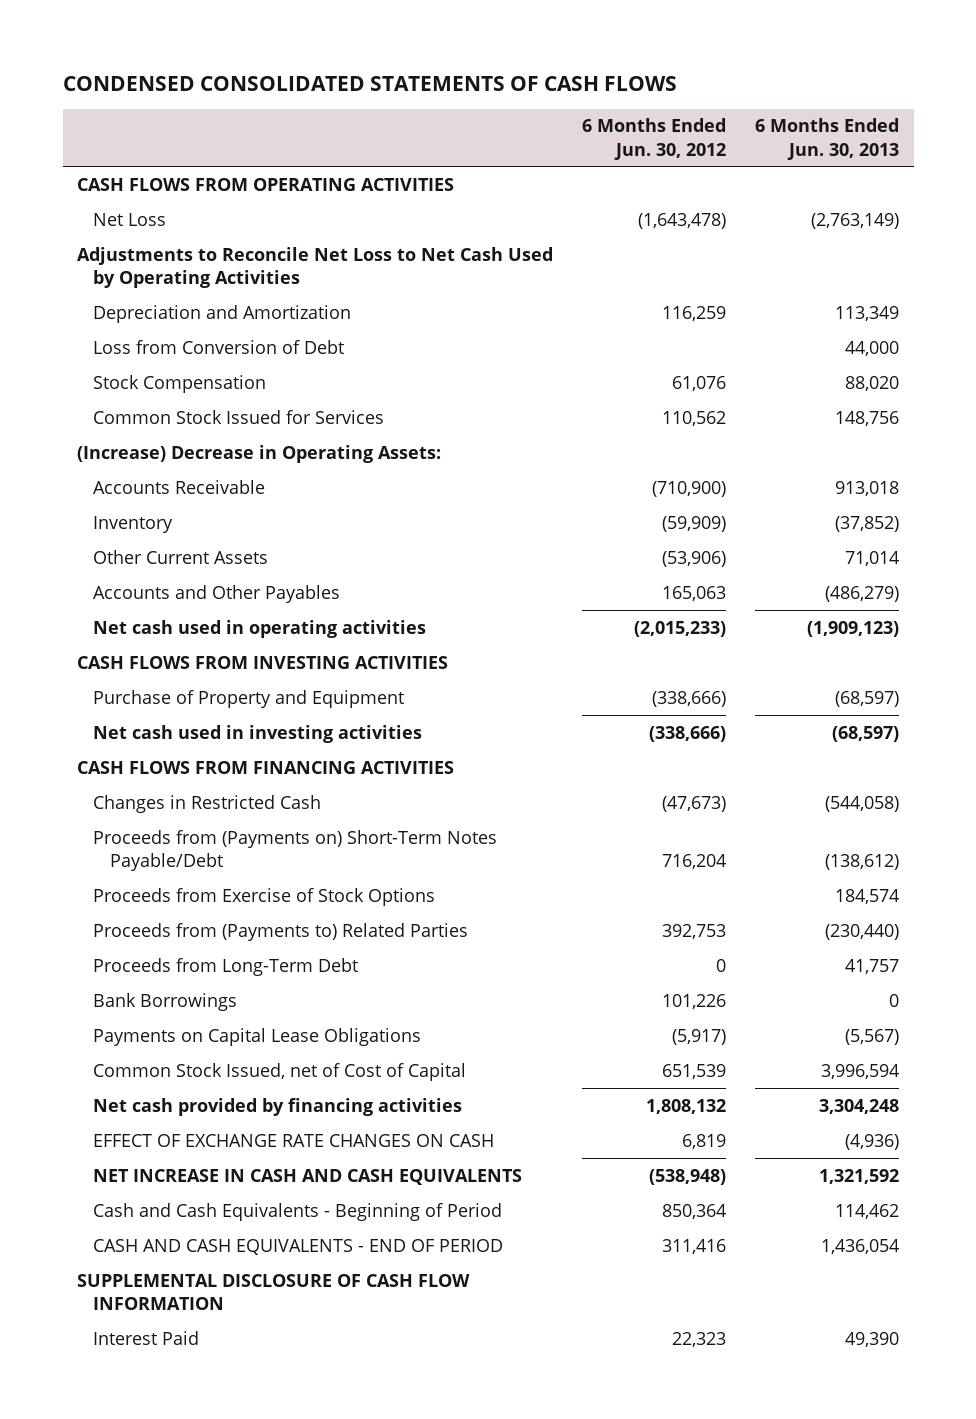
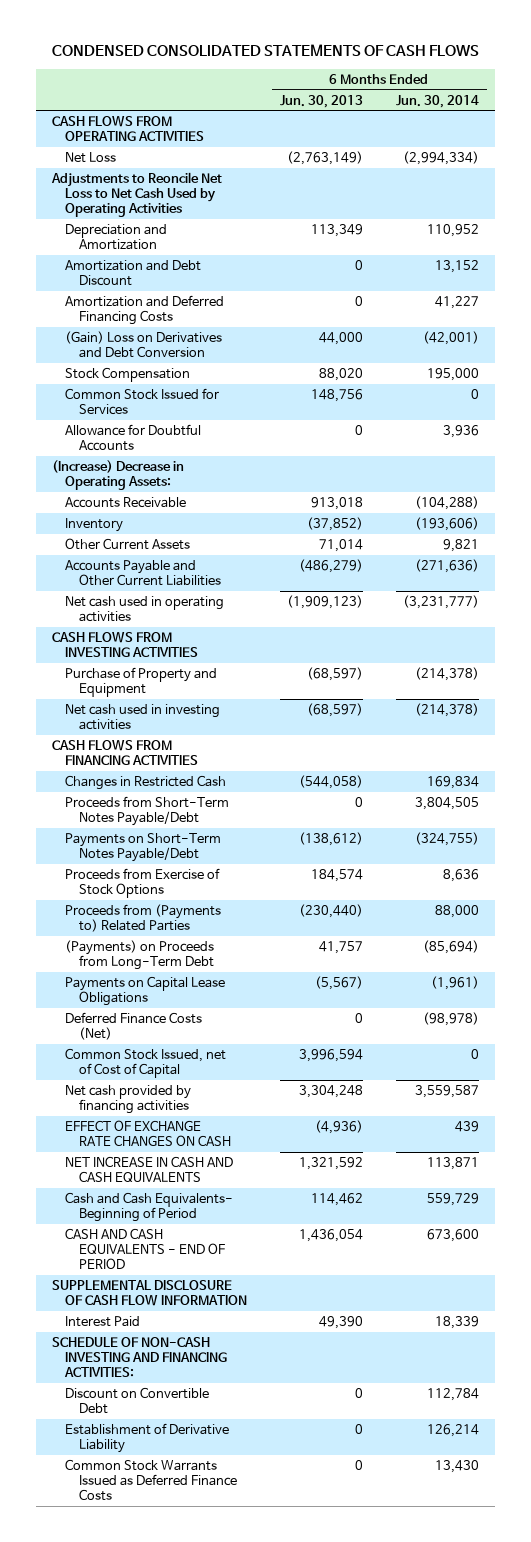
- | 6 Months Ended Jun. 30, 2012 | 6 Months Ended Jun. 30, 2013
+ | 6 Months Ended Jun. 30, 2013 | 6 Months Ended Jun. 30, 2014
- Adjustments to Reconcile Net Loss to Net Cash Used by Operating Activities
+ Adjustments to Reoncile Net Loss to Net Cash Used by Operating Activities
- Loss from Conversion of Debt | | 44,000
+ Amortization and Debt Discount | 0 | 13,152
+ Amortization and Deferred Financing Costs | 0 | 41,227
+ (Gain) Loss on Derivatives and Debt Conversion | 44,000 | (42,001)
+ Allowance for Doubtful Accounts | 0 | 3,936
- Accounts and Other Payables | 165,063 | (486,279)
+ Accounts Payable and Other Current Liabilities | (486,279) | (271,636)
- Proceeds from (Payments on) Short-Term Notes Payable/Debt | 716,204 | (138,612)
+ Proceeds from Short-Term Notes Payable/Debt | 0 | 3,804,505
+ Payments on Short-Term Notes Payable/Debt | (138,612) | (324,755)
- Proceeds from Long-Term Debt | 0 | 41,757
- Bank Borrowings | 101,226 | 0
+ (Payments) on Proceeds from Long-Term Debt | 41,757 | (85,694)
+ Deferred Finance Costs (Net) | 0 | (98,978)
- Cash and Cash Equivalents - Beginning of Period | 850,364 | 114,462
+ Cash and Cash Equivalents- Beginning of Period | 114,462 | 559,729
+ SCHEDULE OF NON-CASH INVESTING AND FINANCING ACTIVITIES:
+ Discount on Convertible Debt | 0 | 112,784
+ Establishment of Derivative Liability | 0 | 126,214
+ Common Stock Warrants Issued as Deferred Finance Costs | 0 | 13,430

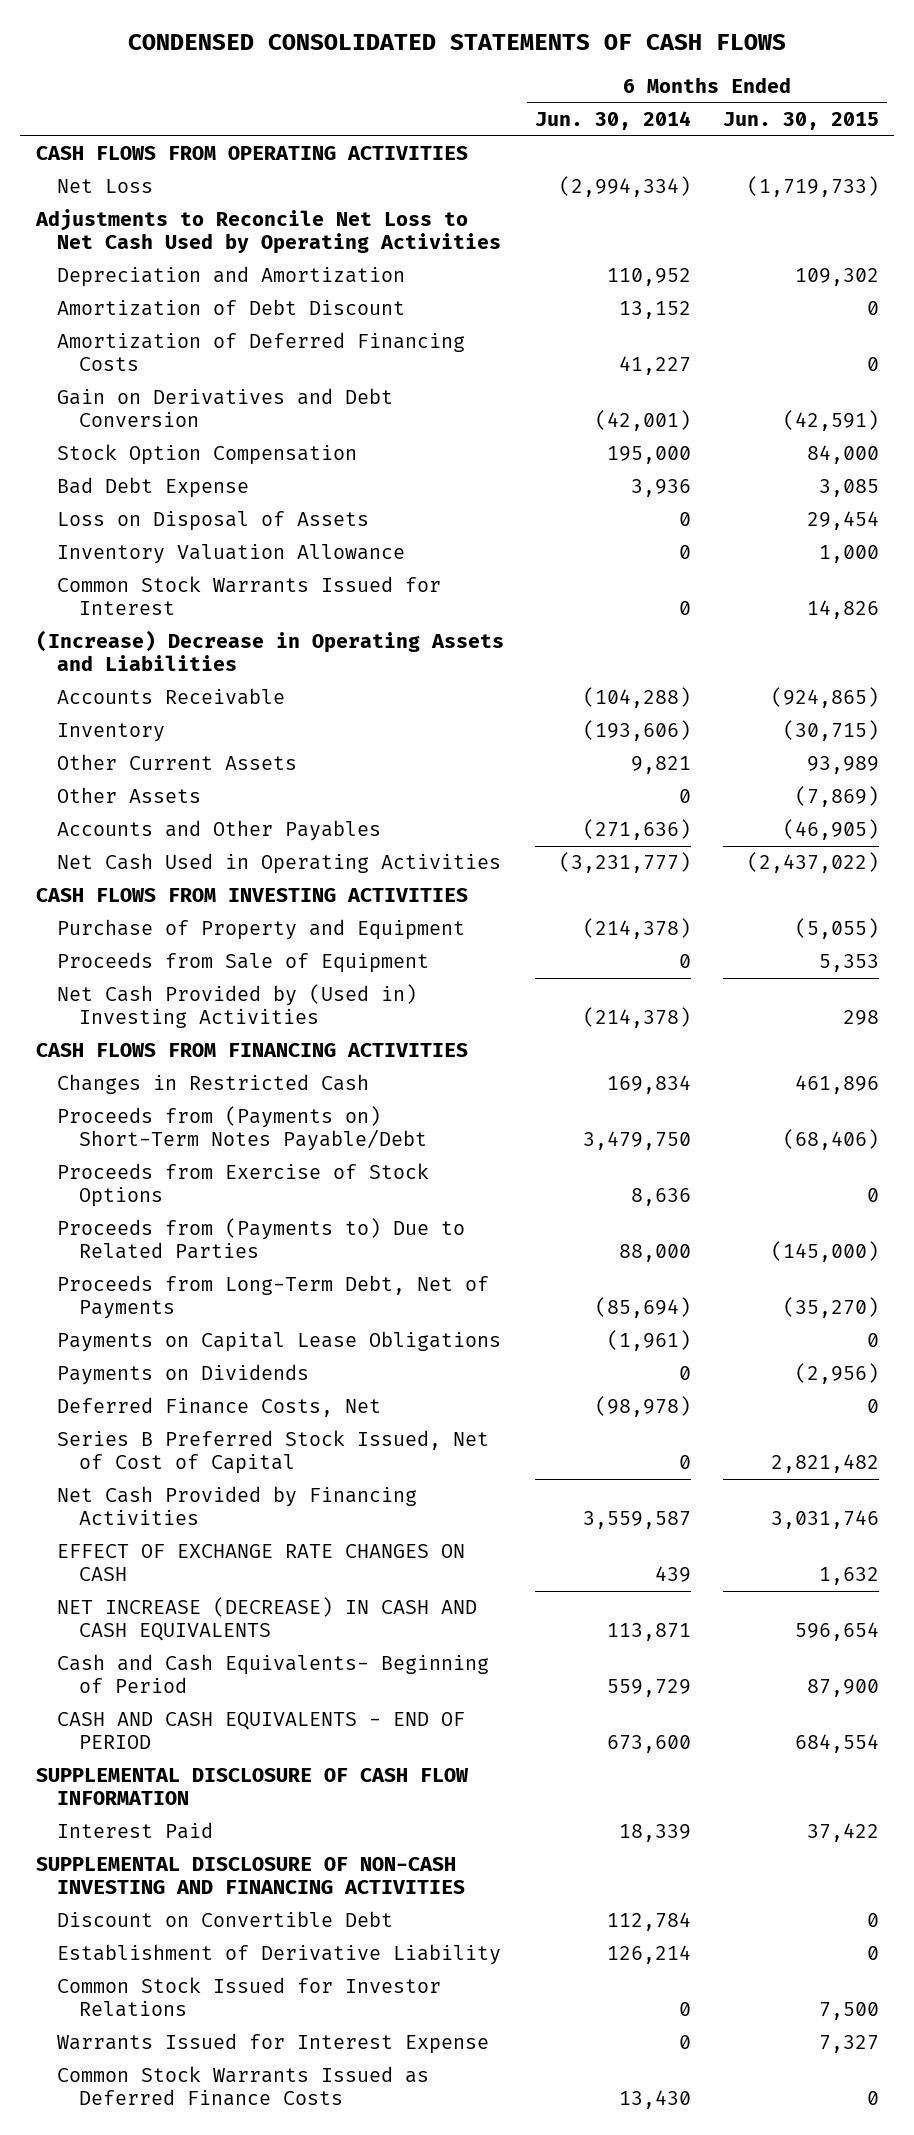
- | 6 Months Ended Jun. 30, 2013 | 6 Months Ended Jun. 30, 2014
+ | 6 Months Ended Jun. 30, 2014 | 6 Months Ended Jun. 30, 2015
- Adjustments to Reoncile Net Loss to Net Cash Used by Operating Activities
+ Adjustments to Reconcile Net Loss to Net Cash Used by Operating Activities
- Amortization and Debt Discount | 0 | 13,152
- Amortization and Deferred Financing Costs | 0 | 41,227
- (Gain) Loss on Derivatives and Debt Conversion | 44,000 | (42,001)
- Stock Compensation | 88,020 | 195,000
- Common Stock Issued for Services | 148,756 | 0
- Allowance for Doubtful Accounts | 0 | 3,936
- (Increase) Decrease in Operating Assets:
+ Amortization of Debt Discount | 13,152 | 0
+ Amortization of Deferred Financing Costs | 41,227 | 0
+ Gain on Derivatives and Debt Conversion | (42,001) | (42,591)
+ Stock Option Compensation | 195,000 | 84,000
+ Bad Debt Expense | 3,936 | 3,085
+ Loss on Disposal of Assets | 0 | 29,454
+ Inventory Valuation Allowance | 0 | 1,000
+ Common Stock Warrants Issued for Interest | 0 | 14,826
+ (Increase) Decrease in Operating Assets and Liabilities
- Accounts Payable and Other Current Liabilities | (486,279) | (271,636)
- Net cash used in operating activities | (1,909,123) | (3,231,777)
+ Other Assets | 0 | (7,869)
+ Accounts and Other Payables | (271,636) | (46,905)
+ Net Cash Used in Operating Activities | (3,231,777) | (2,437,022)
- Net cash used in investing activities | (68,597) | (214,378)
+ Proceeds from Sale of Equipment | 0 | 5,353
+ Net Cash Provided by (Used in) Investing Activities | (214,378) | 298
- Proceeds from Short-Term Notes Payable/Debt | 0 | 3,804,505
- Payments on Short-Term Notes Payable/Debt | (138,612) | (324,755)
+ Proceeds from (Payments on) Short-Term Notes Payable/Debt | 3,479,750 | (68,406)
- Proceeds from (Payments to) Related Parties | (230,440) | 88,000
- (Payments) on Proceeds from Long-Term Debt | 41,757 | (85,694)
+ Proceeds from (Payments to) Due to Related Parties | 88,000 | (145,000)
+ Proceeds from Long-Term Debt, Net of Payments | (85,694) | (35,270)
- Deferred Finance Costs (Net) | 0 | (98,978)
- Common Stock Issued, net of Cost of Capital | 3,996,594 | 0
- Net cash provided by financing activities | 3,304,248 | 3,559,587
+ Payments on Dividends | 0 | (2,956)
+ Deferred Finance Costs, Net | (98,978) | 0
+ Series B Preferred Stock Issued, Net of Cost of Capital | 0 | 2,821,482
+ Net Cash Provided by Financing Activities | 3,559,587 | 3,031,746
- NET INCREASE IN CASH AND CASH EQUIVALENTS | 1,321,592 | 113,871
+ NET INCREASE (DECREASE) IN CASH AND CASH EQUIVALENTS | 113,871 | 596,654
- SCHEDULE OF NON-CASH INVESTING AND FINANCING ACTIVITIES:
+ SUPPLEMENTAL DISCLOSURE OF NON-CASH INVESTING AND FINANCING ACTIVITIES
+ Common Stock Issued for Investor Relations | 0 | 7,500
+ Warrants Issued for Interest Expense | 0 | 7,327

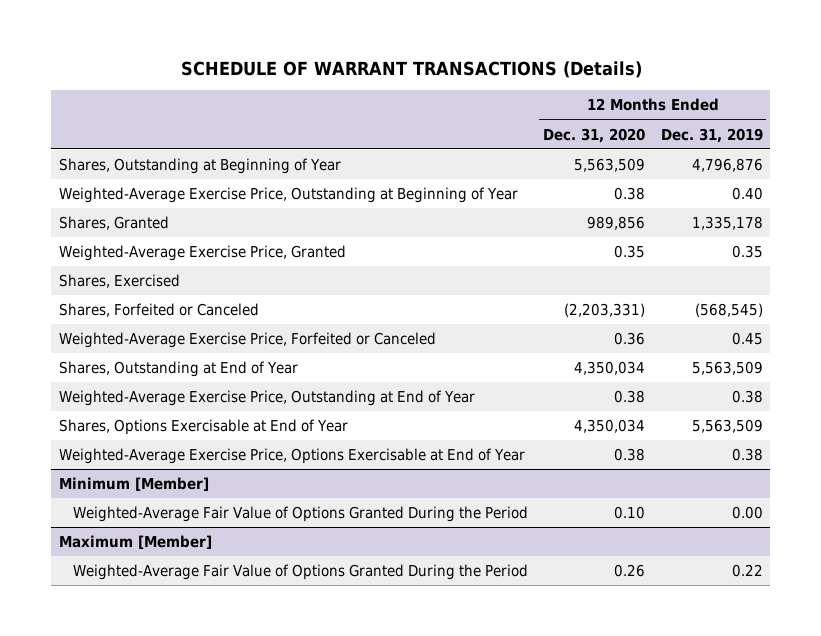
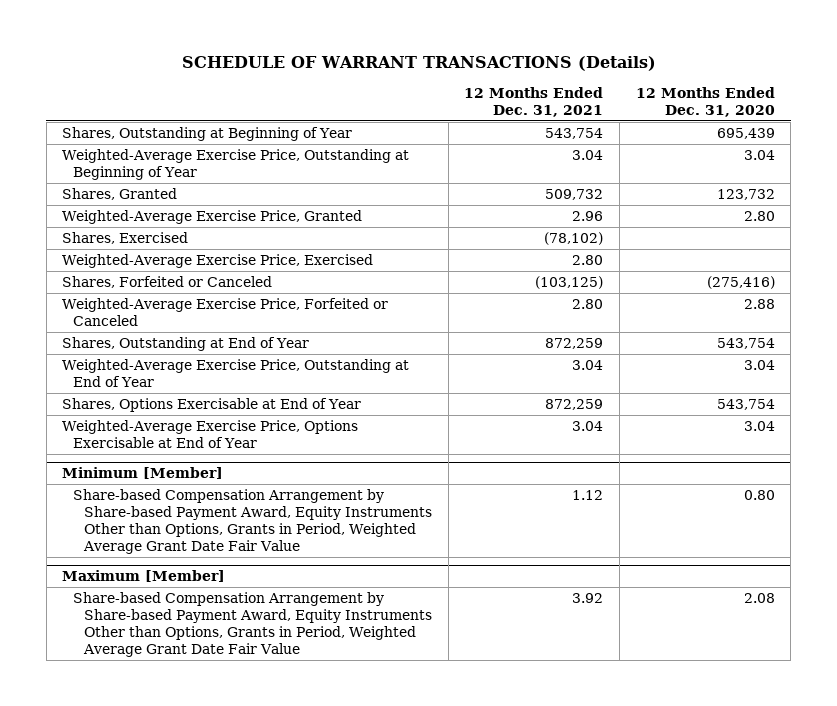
- | 12 Months Ended Dec. 31, 2020 | 12 Months Ended Dec. 31, 2019
+ | 12 Months Ended Dec. 31, 2021 | 12 Months Ended Dec. 31, 2020
- Shares, Outstanding at Beginning of Year | 5,563,509 | 4,796,876
- Weighted-Average Exercise Price, Outstanding at Beginning of Year | 0.38 | 0.40
- Shares, Granted | 989,856 | 1,335,178
- Weighted-Average Exercise Price, Granted | 0.35 | 0.35
+ Shares, Outstanding at Beginning of Year | 543,754 | 695,439
+ Weighted-Average Exercise Price, Outstanding at Beginning of Year | 3.04 | 3.04
+ Shares, Granted | 509,732 | 123,732
+ Weighted-Average Exercise Price, Granted | 2.96 | 2.80
- Shares, Forfeited or Canceled | (2,203,331) | (568,545)
- Weighted-Average Exercise Price, Forfeited or Canceled | 0.36 | 0.45
- Shares, Outstanding at End of Year | 4,350,034 | 5,563,509
- Weighted-Average Exercise Price, Outstanding at End of Year | 0.38 | 0.38
- Shares, Options Exercisable at End of Year | 4,350,034 | 5,563,509
- Weighted-Average Exercise Price, Options Exercisable at End of Year | 0.38 | 0.38
+ Weighted-Average Exercise Price, Exercised | 2.80 |
+ Shares, Forfeited or Canceled | (103,125) | (275,416)
+ Weighted-Average Exercise Price, Forfeited or Canceled | 2.80 | 2.88
+ Shares, Outstanding at End of Year | 872,259 | 543,754
+ Weighted-Average Exercise Price, Outstanding at End of Year | 3.04 | 3.04
+ Shares, Options Exercisable at End of Year | 872,259 | 543,754
+ Weighted-Average Exercise Price, Options Exercisable at End of Year | 3.04 | 3.04
@ Minimum [Member]
- Weighted-Average Fair Value of Options Granted During the Period | 0.10 | 0.00
+ Share-based Compensation Arrangement by Share-based Payment Award, Equity Instruments Other than Options, Grants in Period, Weighted Average Grant Date Fair Value | 1.12 | 0.80
@ Maximum [Member]
- Weighted-Average Fair Value of Options Granted During the Period | 0.26 | 0.22
+ Share-based Compensation Arrangement by Share-based Payment Award, Equity Instruments Other than Options, Grants in Period, Weighted Average Grant Date Fair Value | 3.92 | 2.08

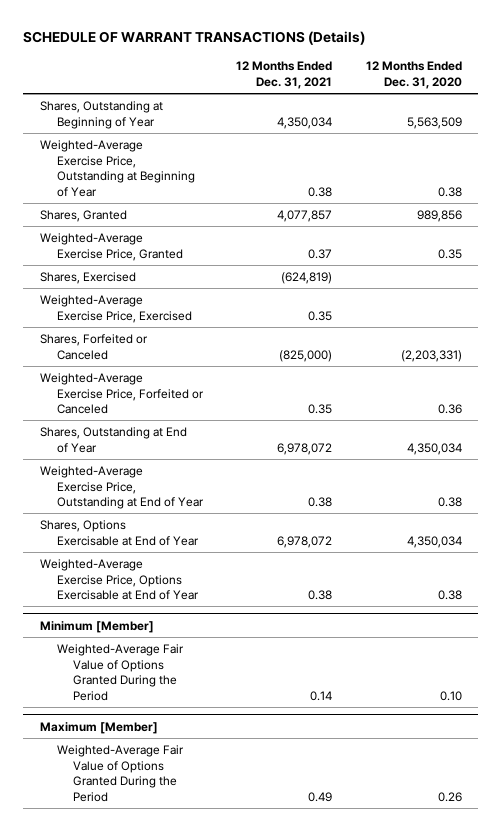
- Shares, Outstanding at Beginning of Year | 543,754 | 695,439
- Weighted-Average Exercise Price, Outstanding at Beginning of Year | 3.04 | 3.04
- Shares, Granted | 509,732 | 123,732
- Weighted-Average Exercise Price, Granted | 2.96 | 2.80
- Shares, Exercised | (78,102) |
- Weighted-Average Exercise Price, Exercised | 2.80 |
- Shares, Forfeited or Canceled | (103,125) | (275,416)
- Weighted-Average Exercise Price, Forfeited or Canceled | 2.80 | 2.88
- Shares, Outstanding at End of Year | 872,259 | 543,754
- Weighted-Average Exercise Price, Outstanding at End of Year | 3.04 | 3.04
- Shares, Options Exercisable at End of Year | 872,259 | 543,754
- Weighted-Average Exercise Price, Options Exercisable at End of Year | 3.04 | 3.04
+ Shares, Outstanding at Beginning of Year | 4,350,034 | 5,563,509
+ Weighted-Average Exercise Price, Outstanding at Beginning of Year | 0.38 | 0.38
+ Shares, Granted | 4,077,857 | 989,856
+ Weighted-Average Exercise Price, Granted | 0.37 | 0.35
+ Shares, Exercised | (624,819) |
+ Weighted-Average Exercise Price, Exercised | 0.35 |
+ Shares, Forfeited or Canceled | (825,000) | (2,203,331)
+ Weighted-Average Exercise Price, Forfeited or Canceled | 0.35 | 0.36
+ Shares, Outstanding at End of Year | 6,978,072 | 4,350,034
+ Weighted-Average Exercise Price, Outstanding at End of Year | 0.38 | 0.38
+ Shares, Options Exercisable at End of Year | 6,978,072 | 4,350,034
+ Weighted-Average Exercise Price, Options Exercisable at End of Year | 0.38 | 0.38
@ Minimum [Member]
- Share-based Compensation Arrangement by Share-based Payment Award, Equity Instruments Other than Options, Grants in Period, Weighted Average Grant Date Fair Value | 1.12 | 0.80
+ Weighted-Average Fair Value of Options Granted During the Period | 0.14 | 0.10
@ Maximum [Member]
- Share-based Compensation Arrangement by Share-based Payment Award, Equity Instruments Other than Options, Grants in Period, Weighted Average Grant Date Fair Value | 3.92 | 2.08
+ Weighted-Average Fair Value of Options Granted During the Period | 0.49 | 0.26

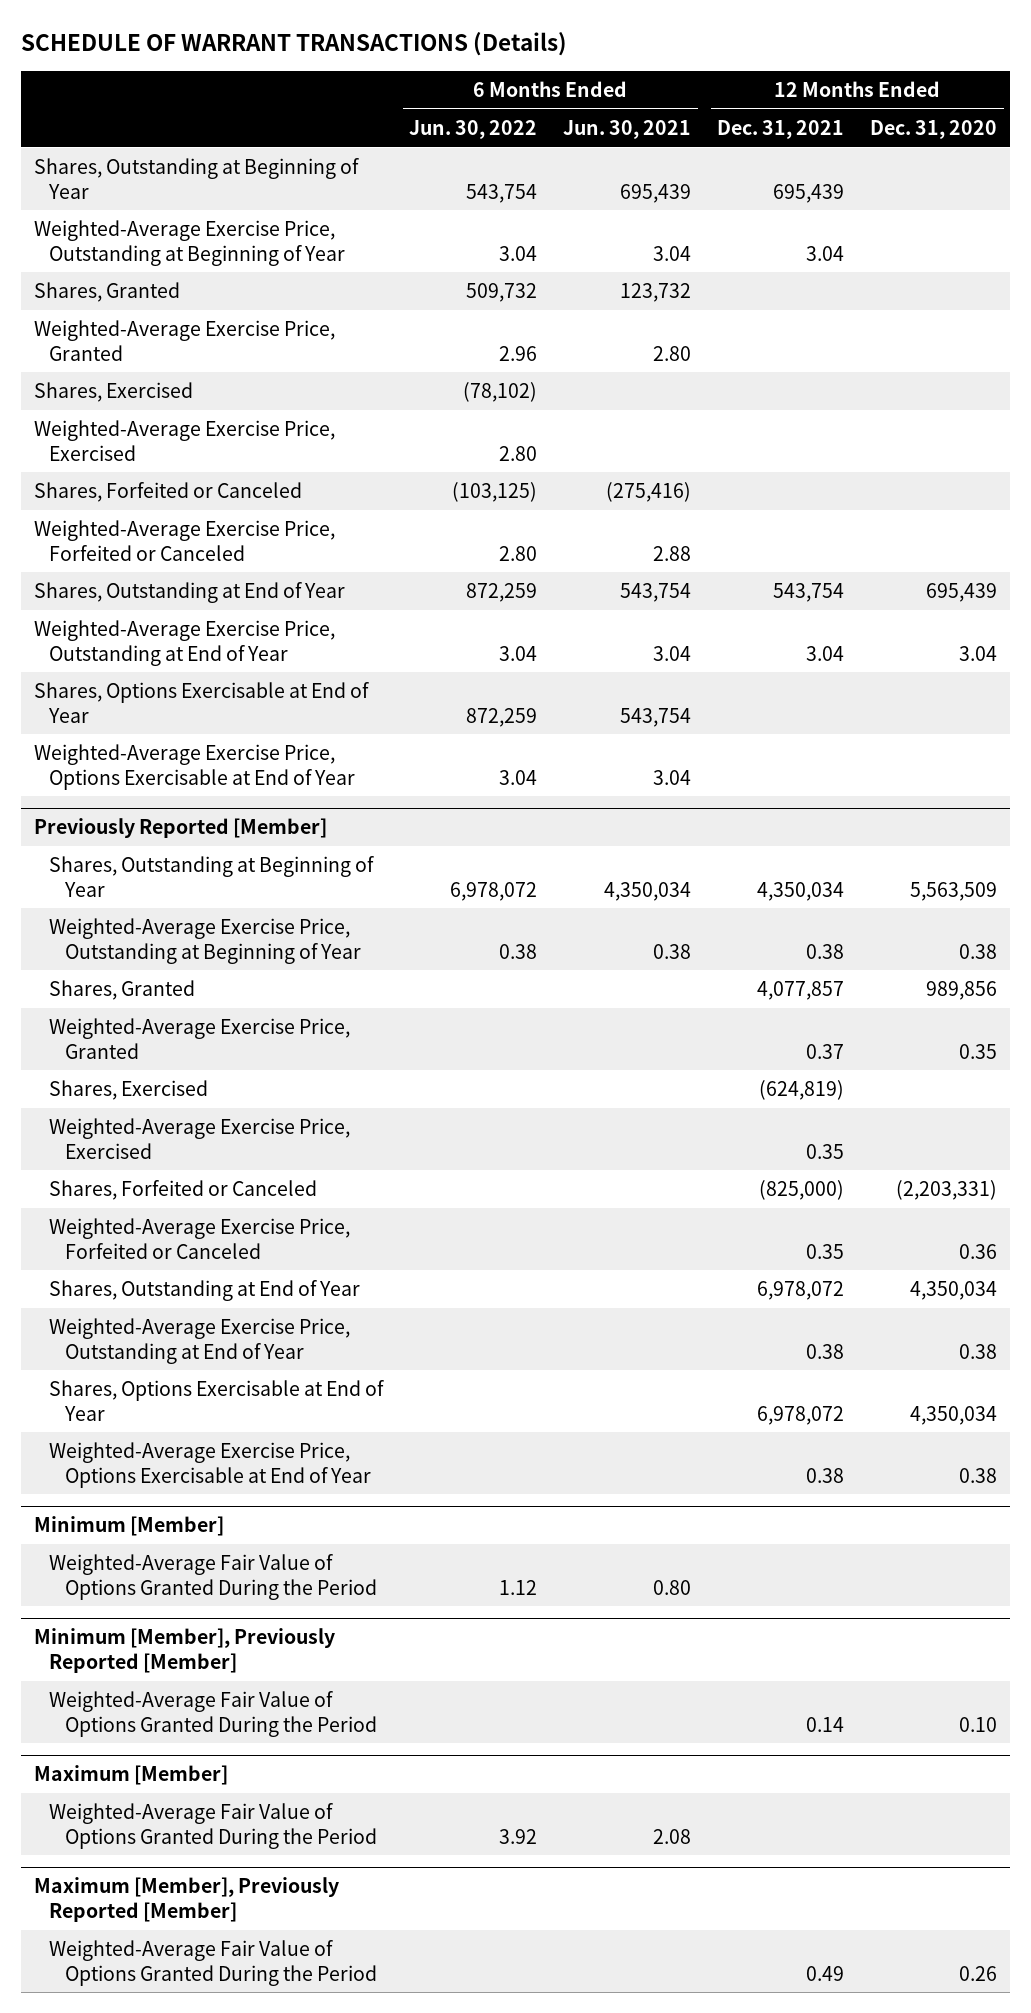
- | 12 Months Ended Dec. 31, 2021 | 12 Months Ended Dec. 31, 2020
+ | 6 Months Ended Jun. 30, 2022 | 6 Months Ended Jun. 30, 2021 | 12 Months Ended Dec. 31, 2021 | 12 Months Ended Dec. 31, 2020
+ Shares, Outstanding at Beginning of Year | 543,754 | 695,439 | 695,439 |
+ Weighted-Average Exercise Price, Outstanding at Beginning of Year | 3.04 | 3.04 | 3.04 |
+ Shares, Granted | 509,732 | 123,732 | |
+ Weighted-Average Exercise Price, Granted | 2.96 | 2.80 | |
+ Shares, Exercised | (78,102) | | |
+ Weighted-Average Exercise Price, Exercised | 2.80 | | |
+ Shares, Forfeited or Canceled | (103,125) | (275,416) | |
+ Weighted-Average Exercise Price, Forfeited or Canceled | 2.80 | 2.88 | |
+ Shares, Outstanding at End of Year | 872,259 | 543,754 | 543,754 | 695,439
+ Weighted-Average Exercise Price, Outstanding at End of Year | 3.04 | 3.04 | 3.04 | 3.04
+ Shares, Options Exercisable at End of Year | 872,259 | 543,754 | |
+ Weighted-Average Exercise Price, Options Exercisable at End of Year | 3.04 | 3.04 | |
+ Previously Reported [Member]
@ Minimum [Member]
+ Weighted-Average Fair Value of Options Granted During the Period | 1.12 | 0.80 | |
+ Minimum [Member], Previously Reported [Member]
@ Maximum [Member]
+ Weighted-Average Fair Value of Options Granted During the Period | 3.92 | 2.08 | |
+ Maximum [Member], Previously Reported [Member]

